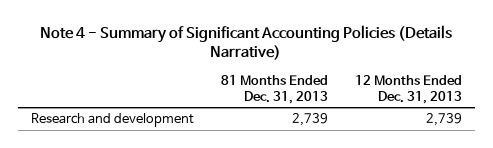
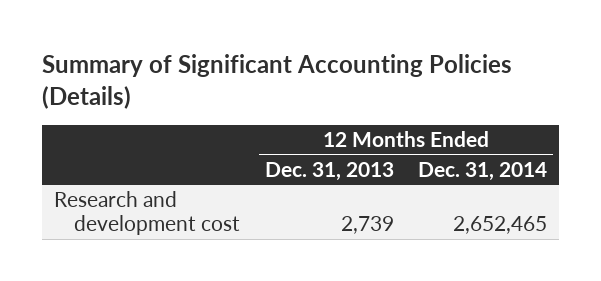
- Note 4 - Summary of Significant Accounting Policies (Details Narrative)
+ Summary of Significant Accounting Policies (Details)
- | 81 Months Ended Dec. 31, 2013 | 12 Months Ended Dec. 31, 2013
+ | 12 Months Ended Dec. 31, 2013 | 12 Months Ended Dec. 31, 2014
- Research and development | 2,739 | 2,739
+ Research and development cost | 2,739 | 2,652,465

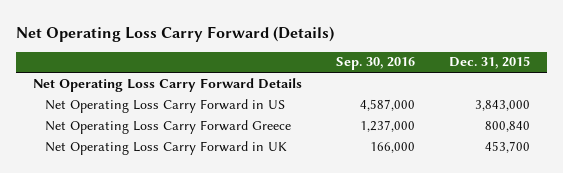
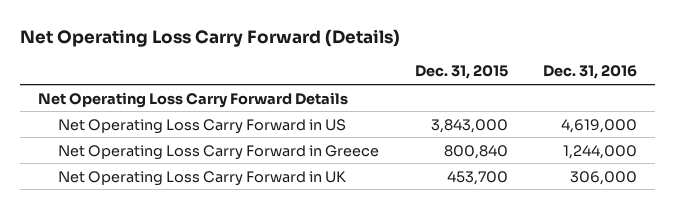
- | Sep. 30, 2016 | Dec. 31, 2015
+ | Dec. 31, 2015 | Dec. 31, 2016
- Net Operating Loss Carry Forward Greece | 1,237,000 | 800,840
+ Net Operating Loss Carry Forward in Greece | 800,840 | 1,244,000

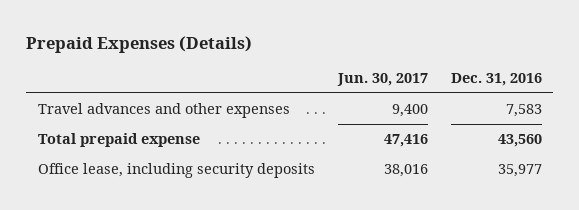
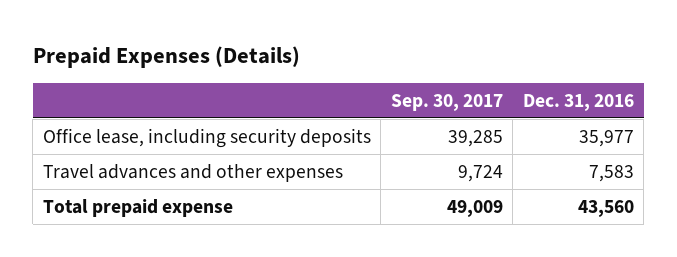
- | Jun. 30, 2017 | Dec. 31, 2016
+ | Sep. 30, 2017 | Dec. 31, 2016
moved up: Office lease, including security deposits | 39,285 | 35,977

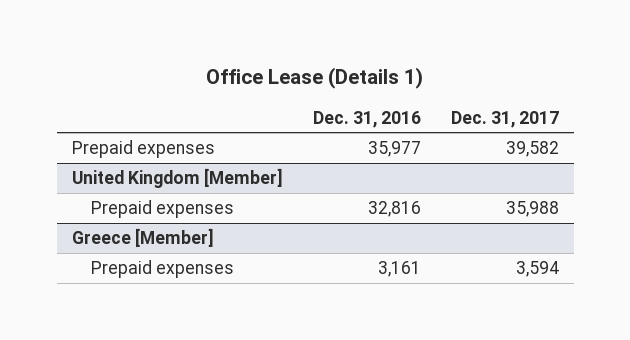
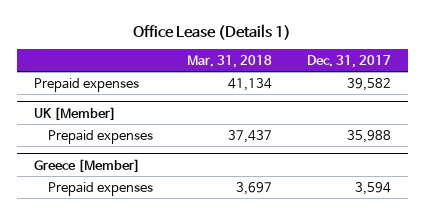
- | Dec. 31, 2016 | Dec. 31, 2017
+ | Mar. 31, 2018 | Dec. 31, 2017
- United Kingdom [Member]
+ UK [Member]

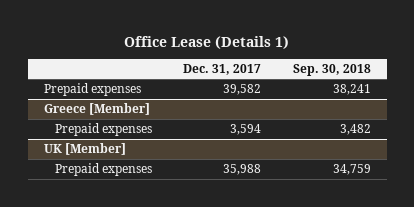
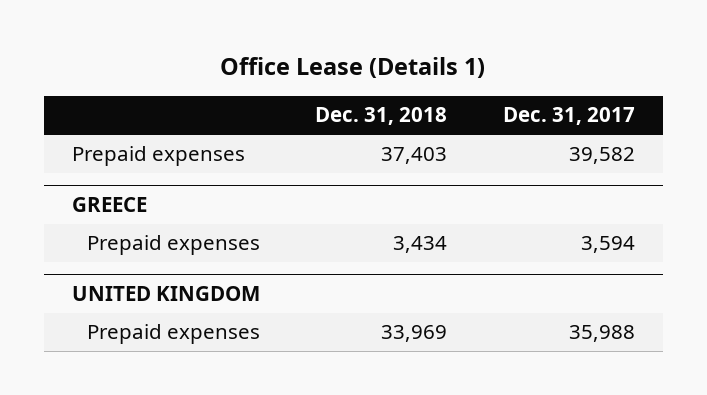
- | Dec. 31, 2017 | Sep. 30, 2018
+ | Dec. 31, 2018 | Dec. 31, 2017
- Greece [Member]
+ GREECE
- UK [Member]
+ UNITED KINGDOM

